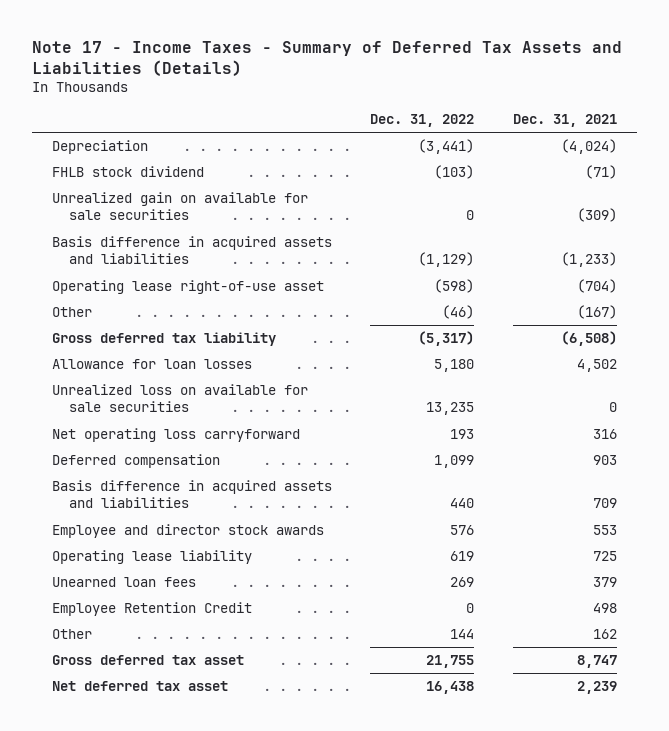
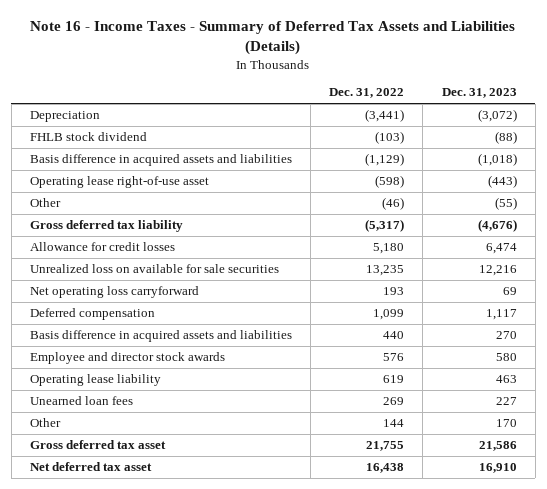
- Note 17 - Income Taxes - Summary of Deferred Tax Assets and Liabilities (Details)
+ Note 16 - Income Taxes - Summary of Deferred Tax Assets and Liabilities (Details)
- | Dec. 31, 2022 | Dec. 31, 2021
+ | Dec. 31, 2022 | Dec. 31, 2023
- Unrealized gain on available for sale securities | 0 | (309)
- Allowance for loan losses | 5,180 | 4,502
+ Allowance for credit losses | 5,180 | 6,474
- Employee Retention Credit | 0 | 498

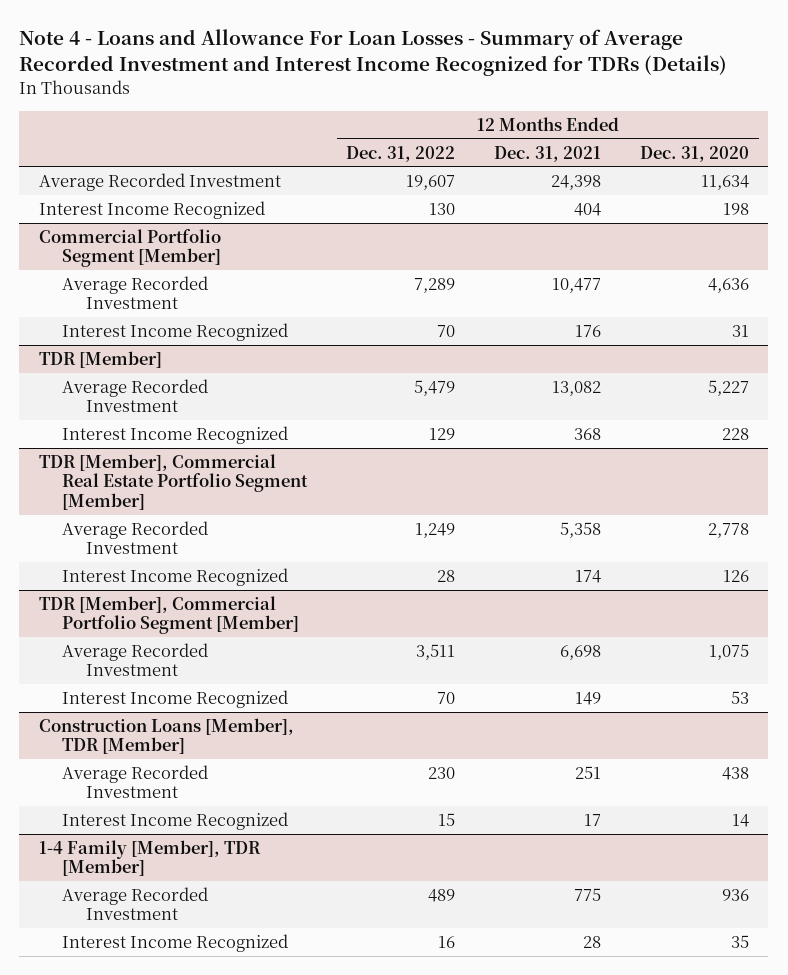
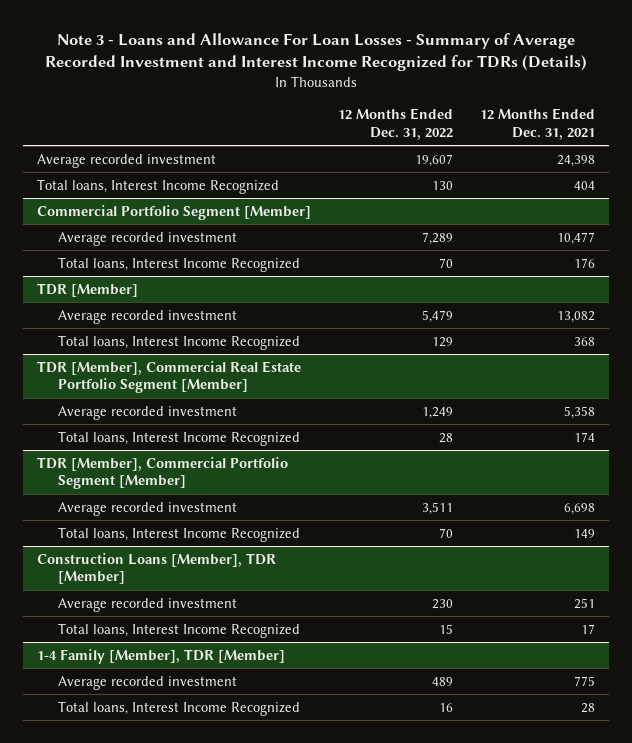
- Note 4 - Loans and Allowance For Loan Losses - Summary of Average Recorded Investment and Interest Income Recognized for TDRs (Details)
+ Note 3 - Loans and Allowance For Loan Losses - Summary of Average Recorded Investment and Interest Income Recognized for TDRs (Details)
- | 12 Months Ended Dec. 31, 2022 | 12 Months Ended Dec. 31, 2021 | 12 Months Ended Dec. 31, 2020
+ | 12 Months Ended Dec. 31, 2022 | 12 Months Ended Dec. 31, 2021
- Average Recorded Investment | 19,607 | 24,398 | 11,634
- Interest Income Recognized | 130 | 404 | 198
+ Average recorded investment | 19,607 | 24,398
+ Total loans, Interest Income Recognized | 130 | 404
@ Commercial Portfolio Segment [Member]
- Average Recorded Investment | 7,289 | 10,477 | 4,636
- Interest Income Recognized | 70 | 176 | 31
+ Average recorded investment | 7,289 | 10,477
+ Total loans, Interest Income Recognized | 70 | 176
@ TDR [Member]
- Average Recorded Investment | 5,479 | 13,082 | 5,227
- Interest Income Recognized | 129 | 368 | 228
+ Average recorded investment | 5,479 | 13,082
+ Total loans, Interest Income Recognized | 129 | 368
@ TDR [Member], Commercial Real Estate Portfolio Segment [Member]
- Average Recorded Investment | 1,249 | 5,358 | 2,778
- Interest Income Recognized | 28 | 174 | 126
+ Average recorded investment | 1,249 | 5,358
+ Total loans, Interest Income Recognized | 28 | 174
@ TDR [Member], Commercial Portfolio Segment [Member]
- Average Recorded Investment | 3,511 | 6,698 | 1,075
- Interest Income Recognized | 70 | 149 | 53
+ Average recorded investment | 3,511 | 6,698
+ Total loans, Interest Income Recognized | 70 | 149
@ Construction Loans [Member], TDR [Member]
- Average Recorded Investment | 230 | 251 | 438
- Interest Income Recognized | 15 | 17 | 14
+ Average recorded investment | 230 | 251
+ Total loans, Interest Income Recognized | 15 | 17
@ 1-4 Family [Member], TDR [Member]
- Average Recorded Investment | 489 | 775 | 936
- Interest Income Recognized | 16 | 28 | 35
+ Average recorded investment | 489 | 775
+ Total loans, Interest Income Recognized | 16 | 28

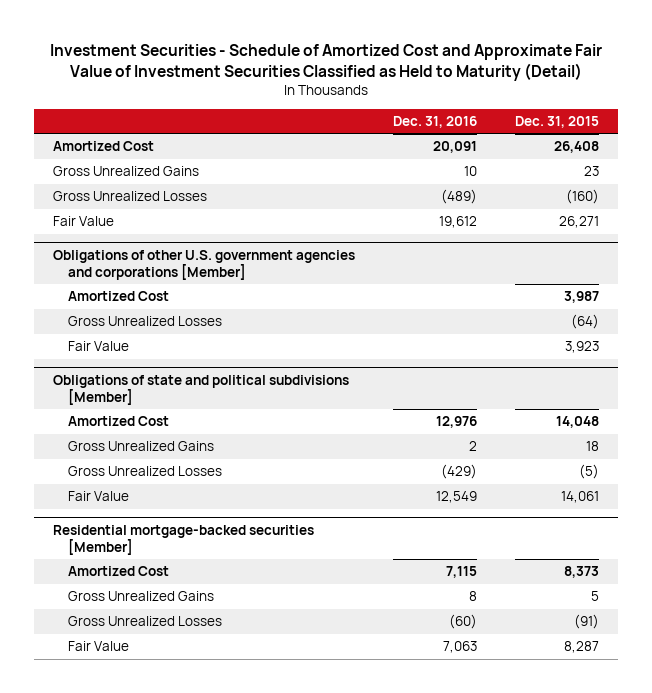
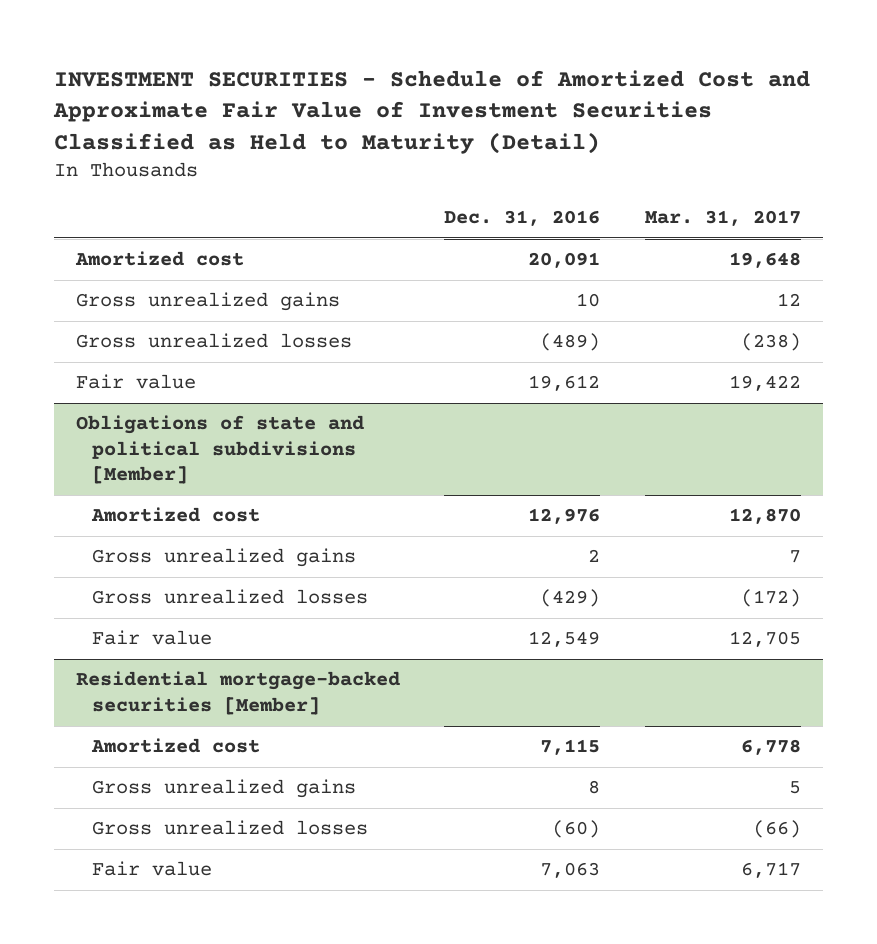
- Investment Securities - Schedule of Amortized Cost and Approximate Fair Value of Investment Securities Classified as Held to Maturity (Detail)
+ INVESTMENT SECURITIES - Schedule of Amortized Cost and Approximate Fair Value of Investment Securities Classified as Held to Maturity (Detail)
- | Dec. 31, 2016 | Dec. 31, 2015
+ | Dec. 31, 2016 | Mar. 31, 2017
- Amortized Cost | 20,091 | 26,408
- Gross Unrealized Gains | 10 | 23
- Gross Unrealized Losses | (489) | (160)
- Fair Value | 19,612 | 26,271
- Obligations of other U.S. government agencies and corporations [Member]
- Amortized Cost | | 3,987
- Gross Unrealized Losses | | (64)
- Fair Value | | 3,923
+ Amortized cost | 20,091 | 19,648
+ Gross unrealized gains | 10 | 12
+ Gross unrealized losses | (489) | (238)
+ Fair value | 19,612 | 19,422
@ Obligations of state and political subdivisions [Member]
- Amortized Cost | 12,976 | 14,048
- Gross Unrealized Gains | 2 | 18
- Gross Unrealized Losses | (429) | (5)
- Fair Value | 12,549 | 14,061
+ Amortized cost | 12,976 | 12,870
+ Gross unrealized gains | 2 | 7
+ Gross unrealized losses | (429) | (172)
+ Fair value | 12,549 | 12,705
@ Residential mortgage-backed securities [Member]
- Amortized Cost | 7,115 | 8,373
- Gross Unrealized Gains | 8 | 5
- Gross Unrealized Losses | (60) | (91)
- Fair Value | 7,063 | 8,287
+ Amortized cost | 7,115 | 6,778
+ Gross unrealized gains | 8 | 5
+ Gross unrealized losses | (60) | (66)
+ Fair value | 7,063 | 6,717

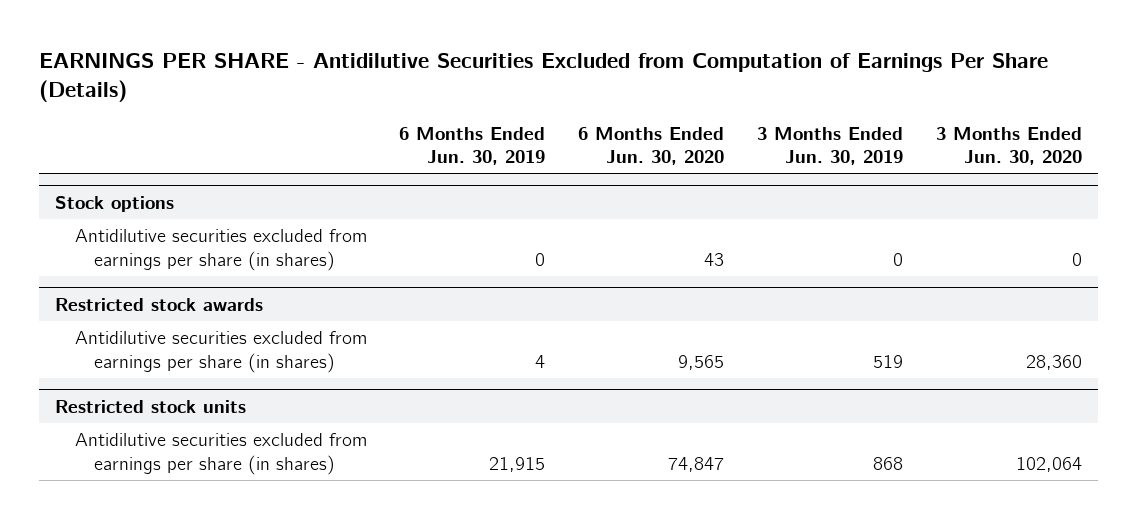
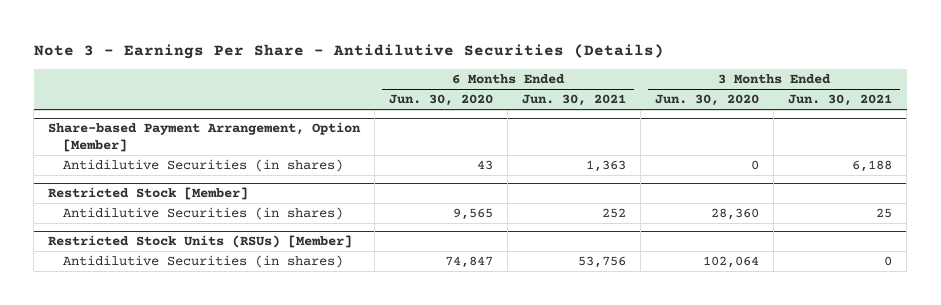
- EARNINGS PER SHARE - Antidilutive Securities Excluded from Computation of Earnings Per Share (Details)
+ Note 3 - Earnings Per Share - Antidilutive Securities (Details)
- | 6 Months Ended Jun. 30, 2019 | 6 Months Ended Jun. 30, 2020 | 3 Months Ended Jun. 30, 2019 | 3 Months Ended Jun. 30, 2020
+ | 6 Months Ended Jun. 30, 2020 | 6 Months Ended Jun. 30, 2021 | 3 Months Ended Jun. 30, 2020 | 3 Months Ended Jun. 30, 2021
- Stock options
- Antidilutive securities excluded from earnings per share (in shares) | 0 | 43 | 0 | 0
- Restricted stock awards
- Antidilutive securities excluded from earnings per share (in shares) | 4 | 9,565 | 519 | 28,360
- Restricted stock units
- Antidilutive securities excluded from earnings per share (in shares) | 21,915 | 74,847 | 868 | 102,064
+ Share-based Payment Arrangement, Option [Member]
+ Antidilutive Securities (in shares) | 43 | 1,363 | 0 | 6,188
+ Restricted Stock [Member]
+ Antidilutive Securities (in shares) | 9,565 | 252 | 28,360 | 25
+ Restricted Stock Units (RSUs) [Member]
+ Antidilutive Securities (in shares) | 74,847 | 53,756 | 102,064 | 0

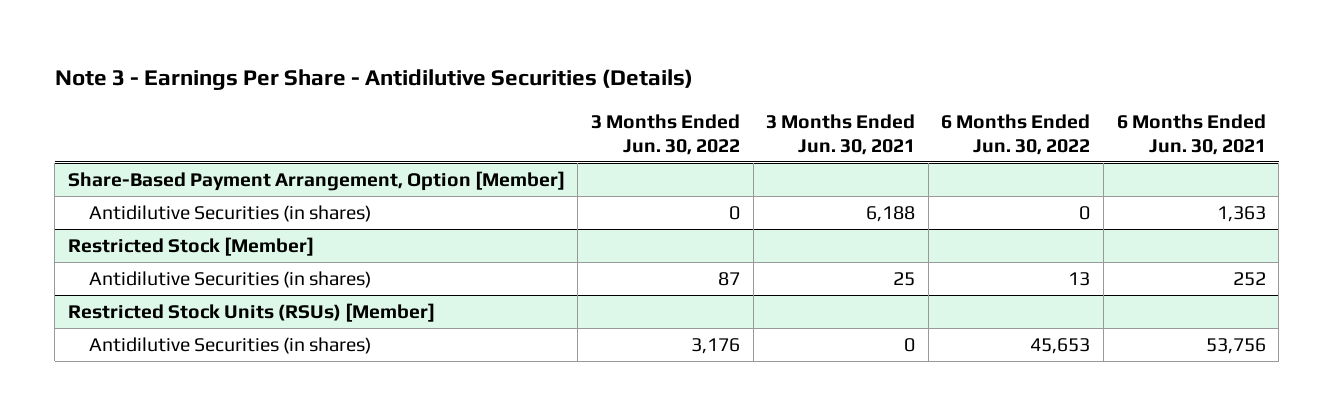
- | 6 Months Ended Jun. 30, 2020 | 6 Months Ended Jun. 30, 2021 | 3 Months Ended Jun. 30, 2020 | 3 Months Ended Jun. 30, 2021
+ | 3 Months Ended Jun. 30, 2022 | 3 Months Ended Jun. 30, 2021 | 6 Months Ended Jun. 30, 2022 | 6 Months Ended Jun. 30, 2021
- Share-based Payment Arrangement, Option [Member]
+ Share-Based Payment Arrangement, Option [Member]

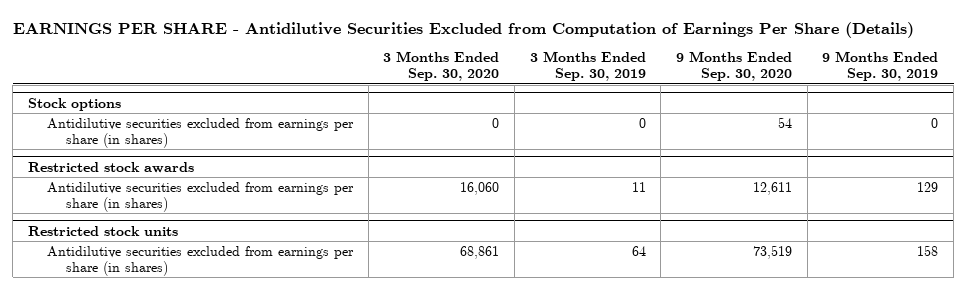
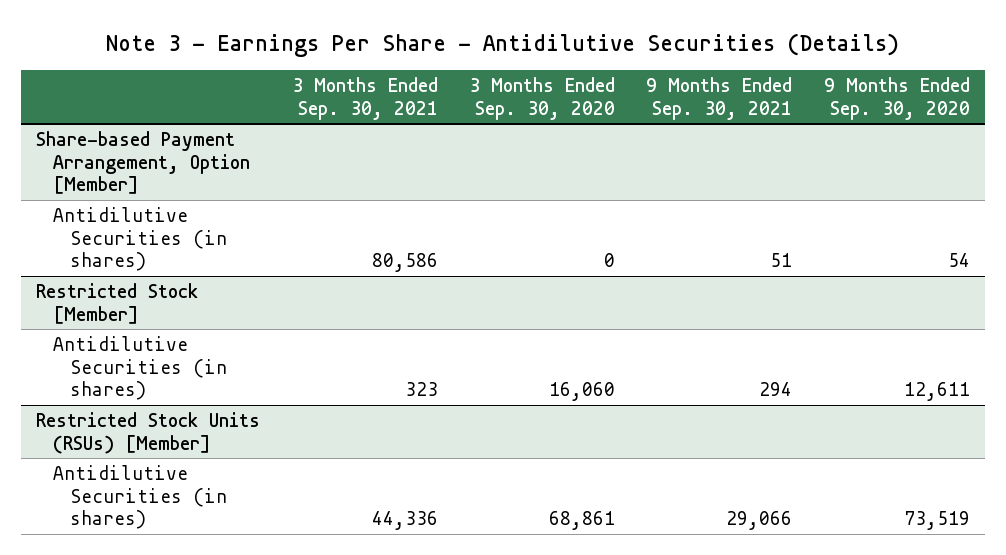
- EARNINGS PER SHARE - Antidilutive Securities Excluded from Computation of Earnings Per Share (Details)
+ Note 3 - Earnings Per Share - Antidilutive Securities (Details)
- | 3 Months Ended Sep. 30, 2020 | 3 Months Ended Sep. 30, 2019 | 9 Months Ended Sep. 30, 2020 | 9 Months Ended Sep. 30, 2019
+ | 3 Months Ended Sep. 30, 2021 | 3 Months Ended Sep. 30, 2020 | 9 Months Ended Sep. 30, 2021 | 9 Months Ended Sep. 30, 2020
- Stock options
- Antidilutive securities excluded from earnings per share (in shares) | 0 | 0 | 54 | 0
- Restricted stock awards
- Antidilutive securities excluded from earnings per share (in shares) | 16,060 | 11 | 12,611 | 129
- Restricted stock units
- Antidilutive securities excluded from earnings per share (in shares) | 68,861 | 64 | 73,519 | 158
+ Share-based Payment Arrangement, Option [Member]
+ Antidilutive Securities (in shares) | 80,586 | 0 | 51 | 54
+ Restricted Stock [Member]
+ Antidilutive Securities (in shares) | 323 | 16,060 | 294 | 12,611
+ Restricted Stock Units (RSUs) [Member]
+ Antidilutive Securities (in shares) | 44,336 | 68,861 | 29,066 | 73,519

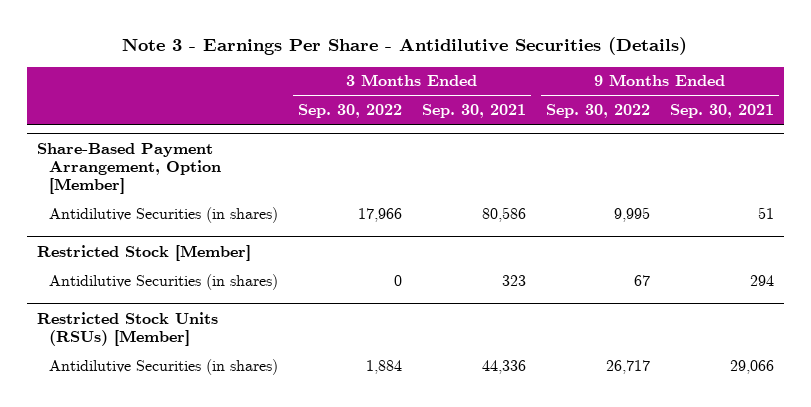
- | 3 Months Ended Sep. 30, 2021 | 3 Months Ended Sep. 30, 2020 | 9 Months Ended Sep. 30, 2021 | 9 Months Ended Sep. 30, 2020
+ | 3 Months Ended Sep. 30, 2022 | 3 Months Ended Sep. 30, 2021 | 9 Months Ended Sep. 30, 2022 | 9 Months Ended Sep. 30, 2021
- Share-based Payment Arrangement, Option [Member]
+ Share-Based Payment Arrangement, Option [Member]

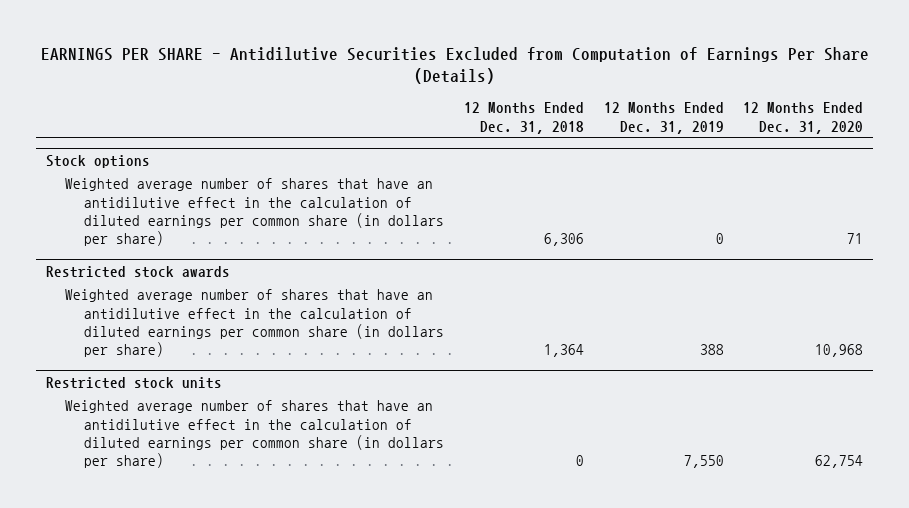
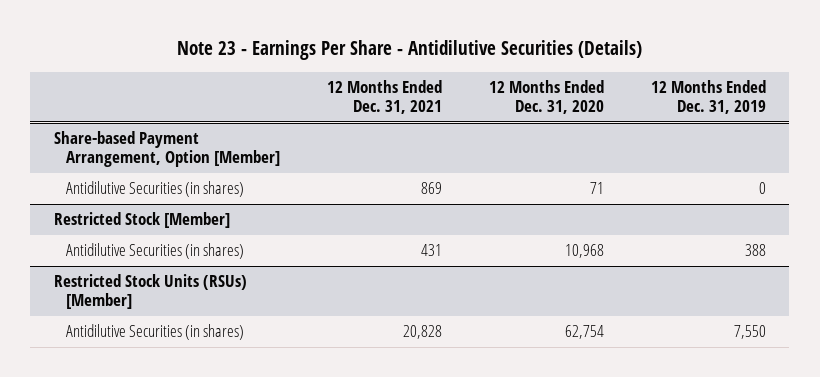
- EARNINGS PER SHARE - Antidilutive Securities Excluded from Computation of Earnings Per Share (Details)
+ Note 23 - Earnings Per Share - Antidilutive Securities (Details)
- | 12 Months Ended Dec. 31, 2018 | 12 Months Ended Dec. 31, 2019 | 12 Months Ended Dec. 31, 2020
+ | 12 Months Ended Dec. 31, 2021 | 12 Months Ended Dec. 31, 2020 | 12 Months Ended Dec. 31, 2019
- Stock options
- Weighted average number of shares that have an antidilutive effect in the calculation of diluted earnings per common share (in dollars per share) | 6,306 | 0 | 71
- Restricted stock awards
- Weighted average number of shares that have an antidilutive effect in the calculation of diluted earnings per common share (in dollars per share) | 1,364 | 388 | 10,968
- Restricted stock units
- Weighted average number of shares that have an antidilutive effect in the calculation of diluted earnings per common share (in dollars per share) | 0 | 7,550 | 62,754
+ Share-based Payment Arrangement, Option [Member]
+ Antidilutive Securities (in shares) | 869 | 71 | 0
+ Restricted Stock [Member]
+ Antidilutive Securities (in shares) | 431 | 10,968 | 388
+ Restricted Stock Units (RSUs) [Member]
+ Antidilutive Securities (in shares) | 20,828 | 62,754 | 7,550

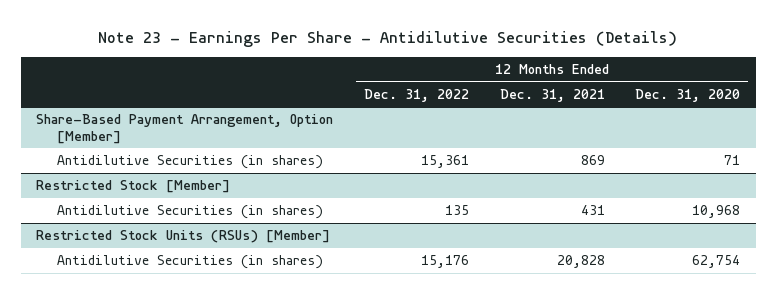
- | 12 Months Ended Dec. 31, 2021 | 12 Months Ended Dec. 31, 2020 | 12 Months Ended Dec. 31, 2019
+ | 12 Months Ended Dec. 31, 2022 | 12 Months Ended Dec. 31, 2021 | 12 Months Ended Dec. 31, 2020
- Share-based Payment Arrangement, Option [Member]
+ Share-Based Payment Arrangement, Option [Member]

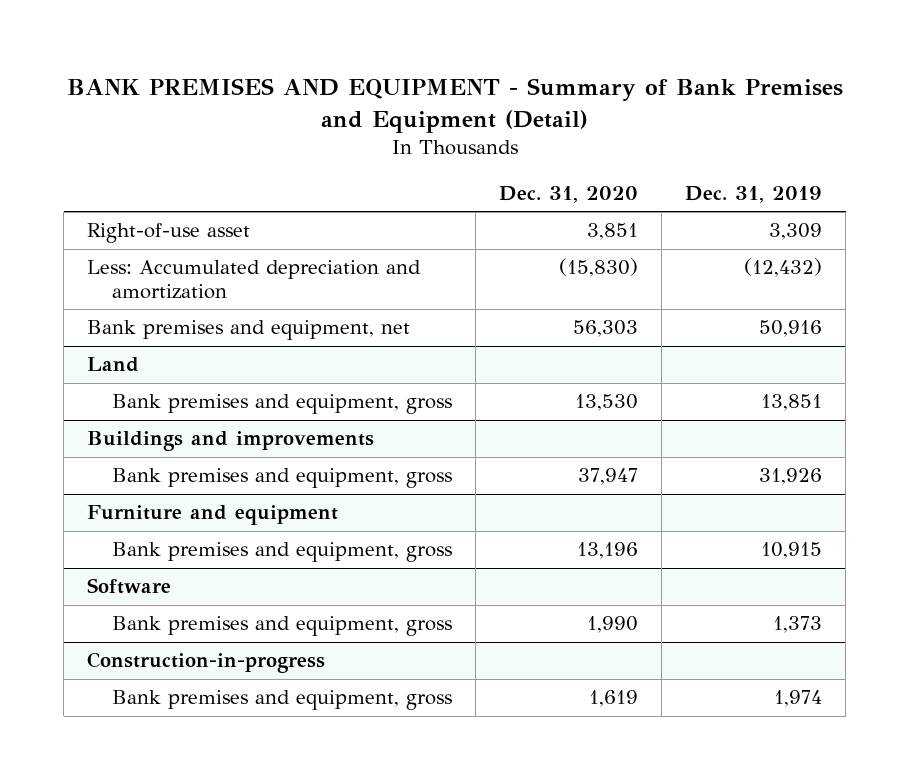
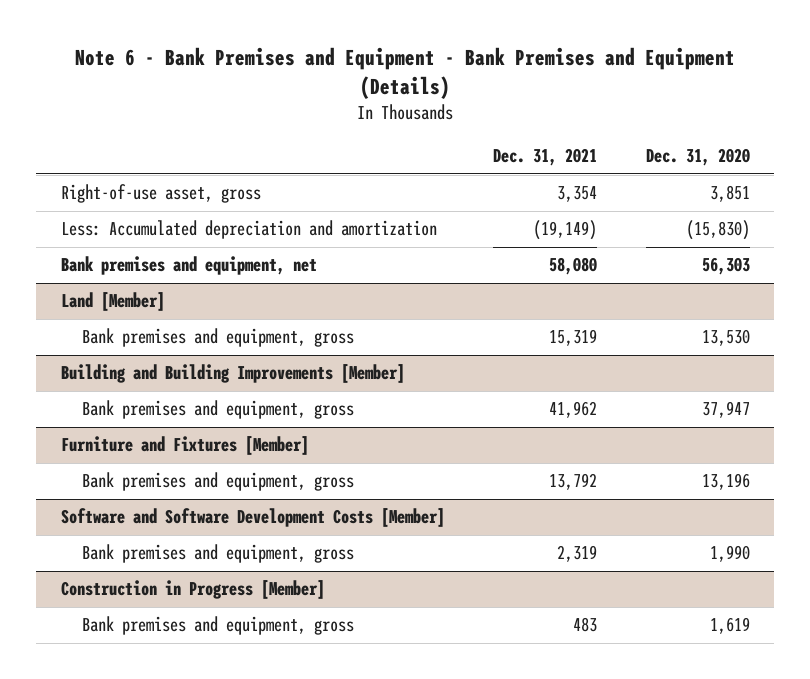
- BANK PREMISES AND EQUIPMENT - Summary of Bank Premises and Equipment (Detail)
+ Note 6 - Bank Premises and Equipment - Bank Premises and Equipment (Details)
- | Dec. 31, 2020 | Dec. 31, 2019
+ | Dec. 31, 2021 | Dec. 31, 2020
- Right-of-use asset | 3,851 | 3,309
+ Right-of-use asset, gross | 3,354 | 3,851
- Land
+ Land [Member]
- Buildings and improvements
+ Building and Building Improvements [Member]
- Furniture and equipment
+ Furniture and Fixtures [Member]
- Software
+ Software and Software Development Costs [Member]
- Construction-in-progress
+ Construction in Progress [Member]

